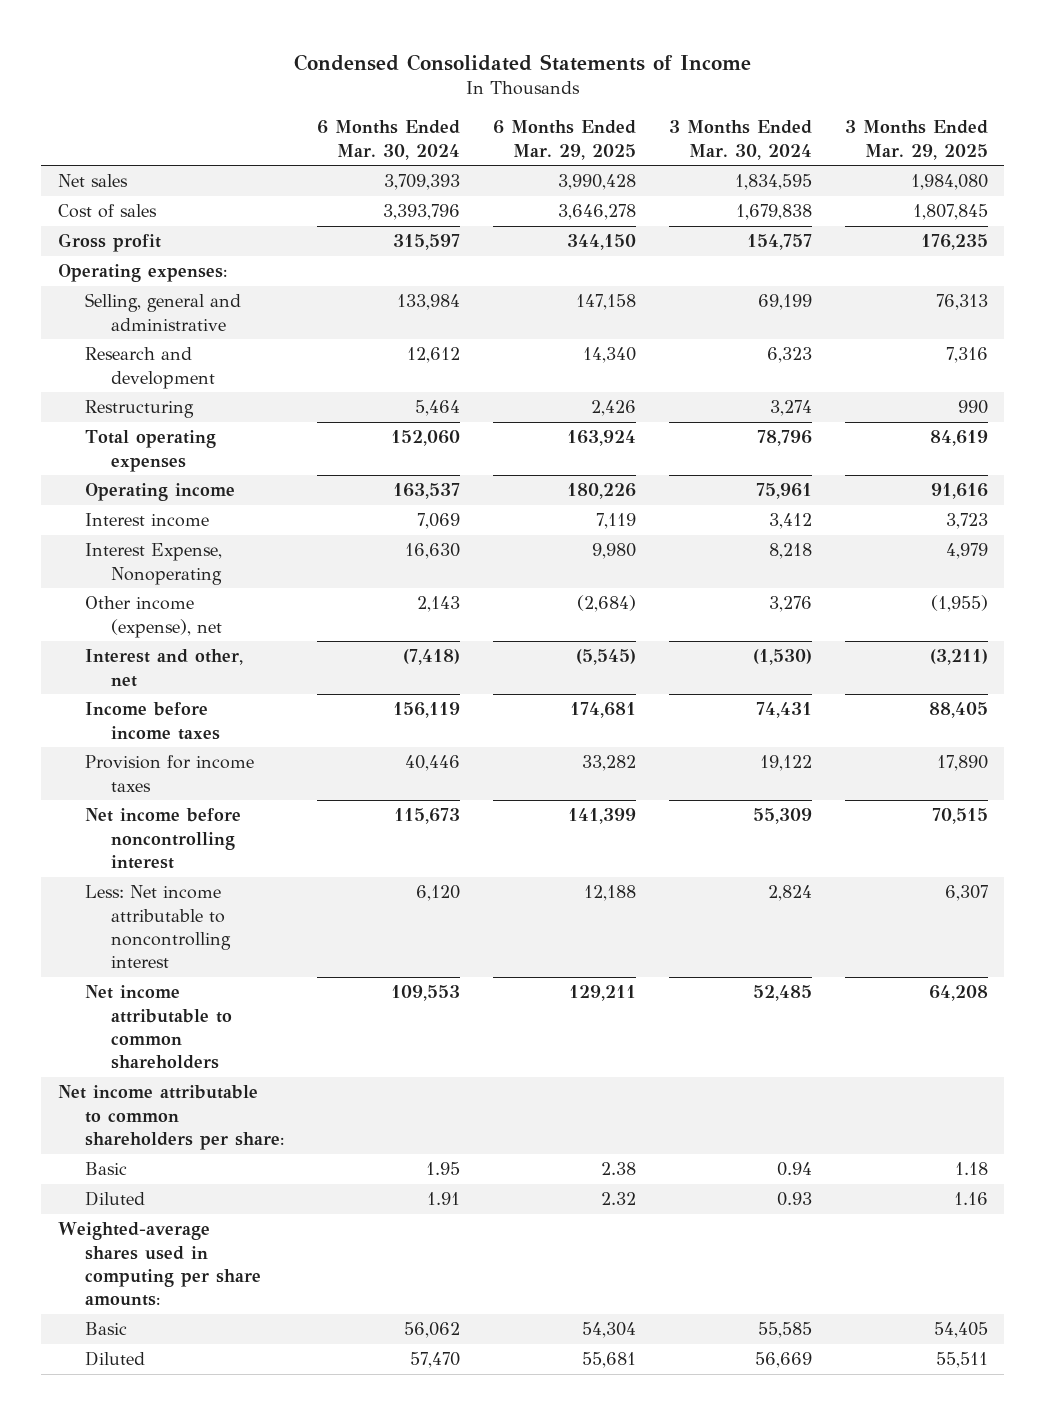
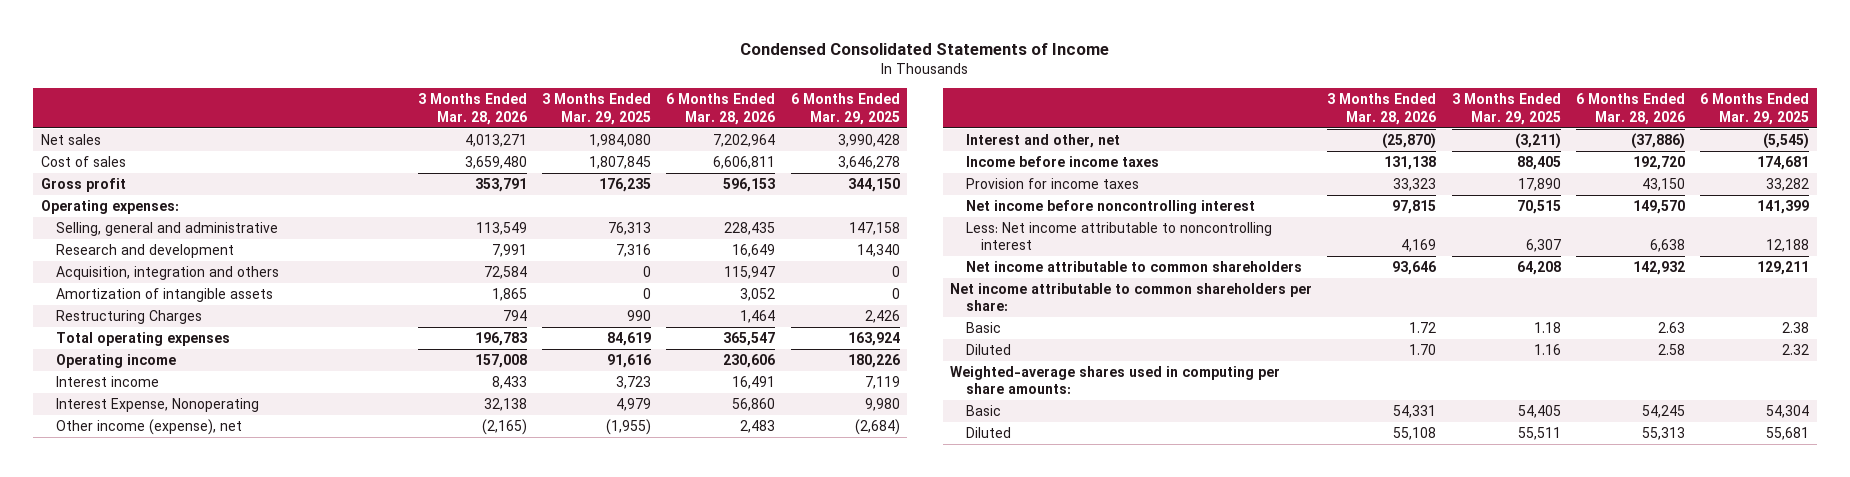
- | 6 Months Ended Mar. 30, 2024 | 6 Months Ended Mar. 29, 2025 | 3 Months Ended Mar. 30, 2024 | 3 Months Ended Mar. 29, 2025
+ | 3 Months Ended Mar. 28, 2026 | 3 Months Ended Mar. 29, 2025 | 6 Months Ended Mar. 28, 2026 | 6 Months Ended Mar. 29, 2025
- Restructuring | 5,464 | 2,426 | 3,274 | 990
+ Acquisition, integration and others | 72,584 | 0 | 115,947 | 0
+ Amortization of intangible assets | 1,865 | 0 | 3,052 | 0
+ Restructuring Charges | 794 | 990 | 1,464 | 2,426

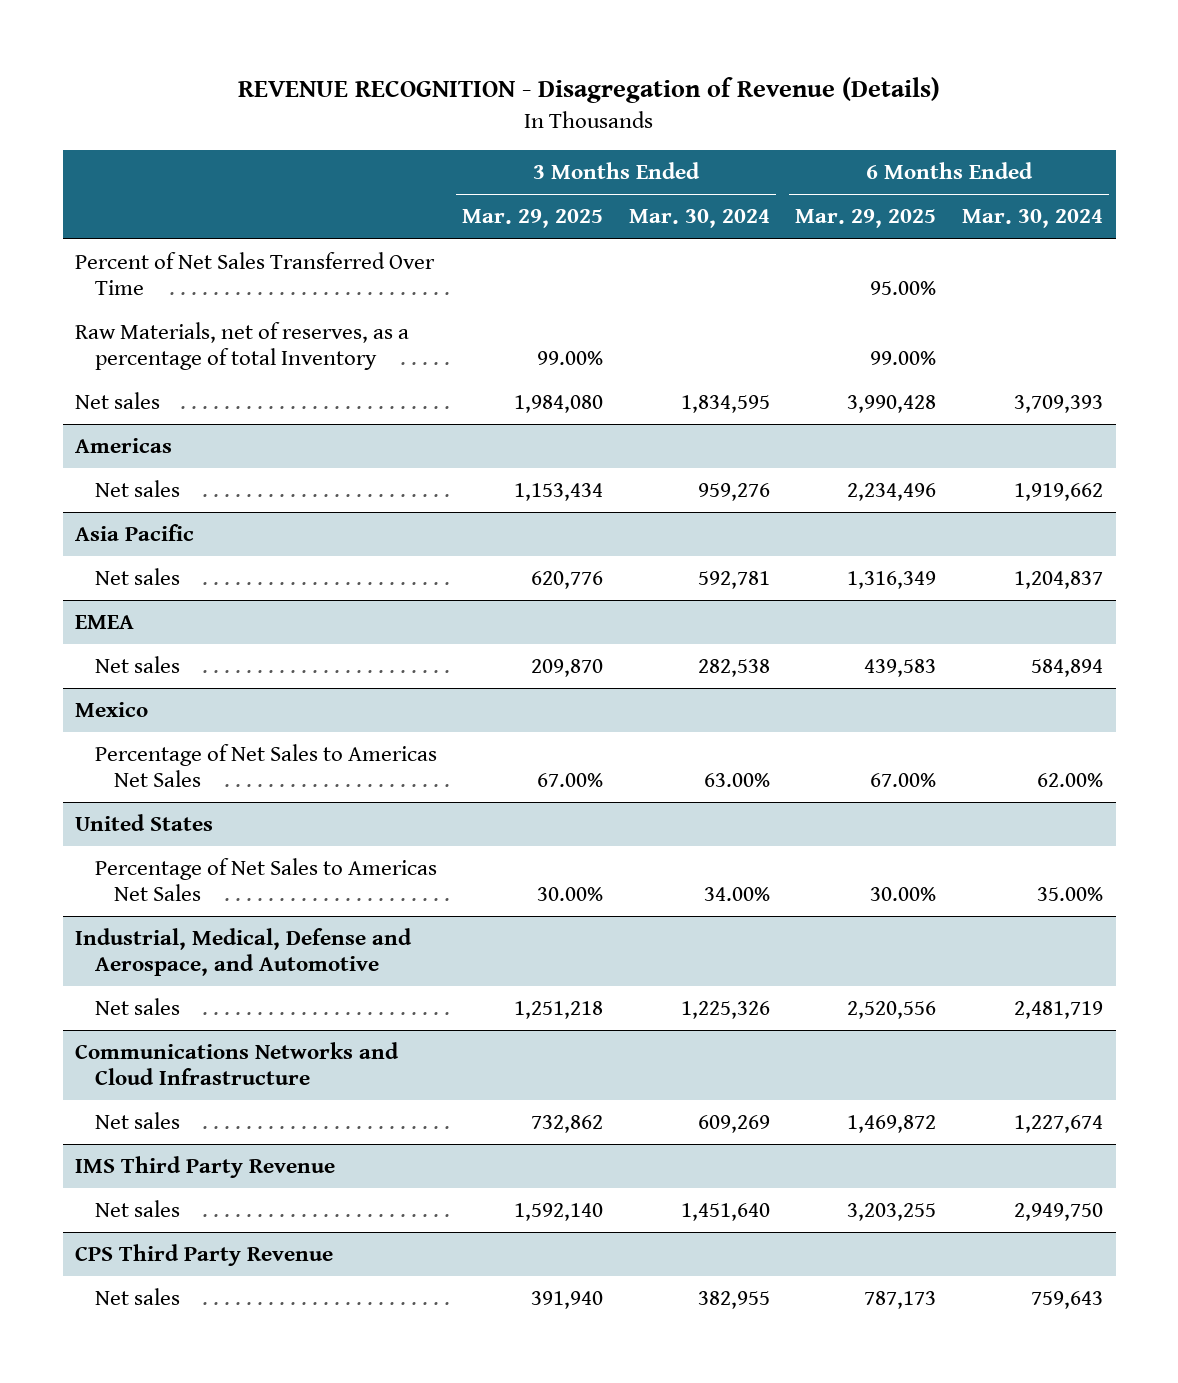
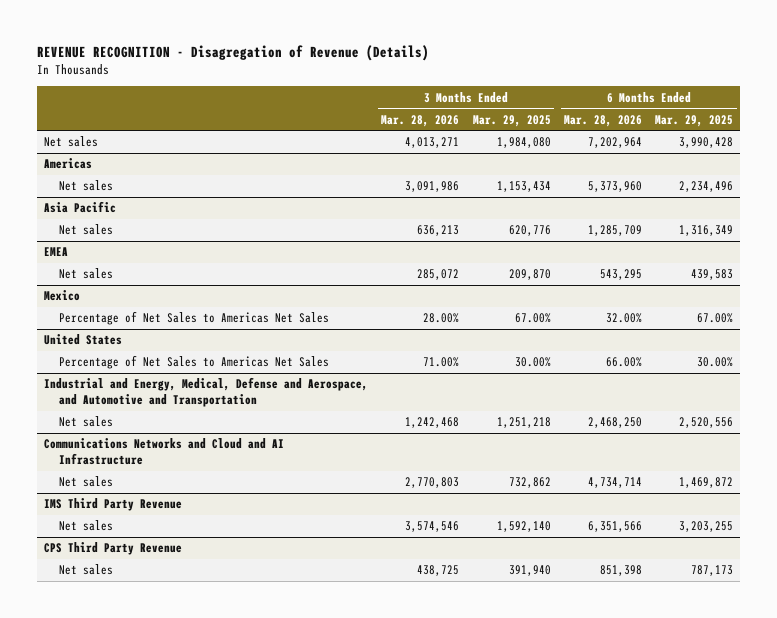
- | 3 Months Ended Mar. 29, 2025 | 3 Months Ended Mar. 30, 2024 | 6 Months Ended Mar. 29, 2025 | 6 Months Ended Mar. 30, 2024
+ | 3 Months Ended Mar. 28, 2026 | 3 Months Ended Mar. 29, 2025 | 6 Months Ended Mar. 28, 2026 | 6 Months Ended Mar. 29, 2025
- Percent of Net Sales Transferred Over Time | | | 95.00% |
- Raw Materials, net of reserves, as a percentage of total Inventory | 99.00% | | 99.00% |
- Industrial, Medical, Defense and Aerospace, and Automotive
+ Industrial and Energy, Medical, Defense and Aerospace, and Automotive and Transportation
- Communications Networks and Cloud Infrastructure
+ Communications Networks and Cloud and AI Infrastructure

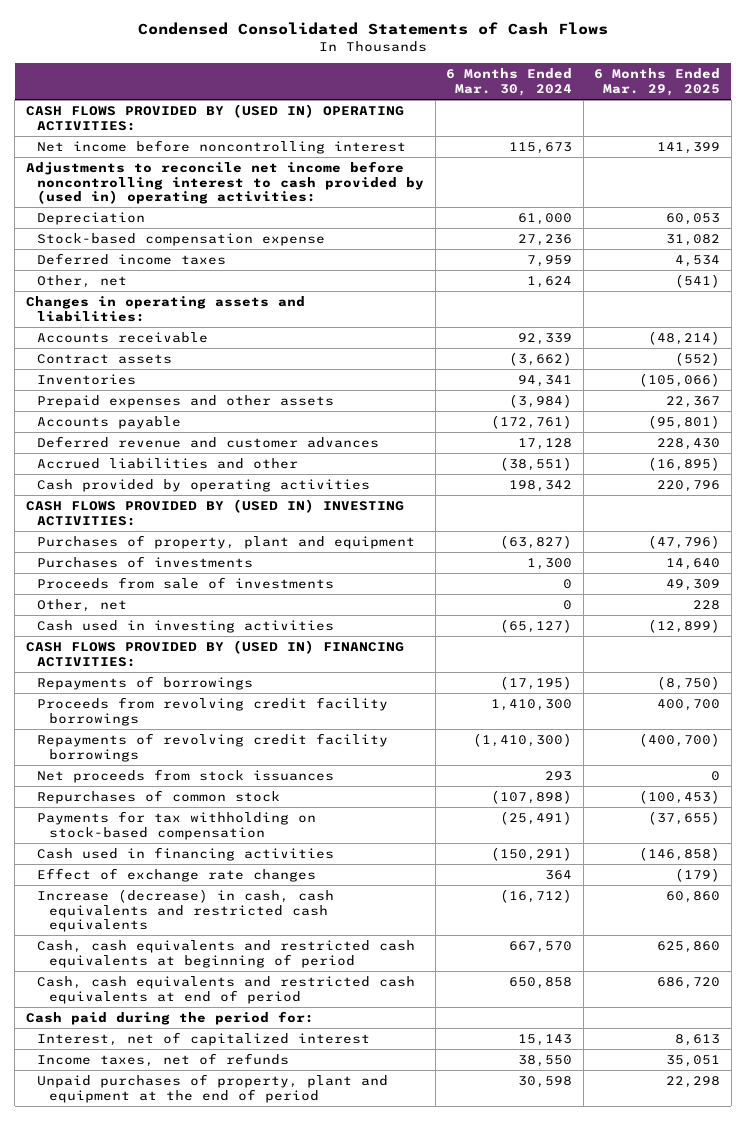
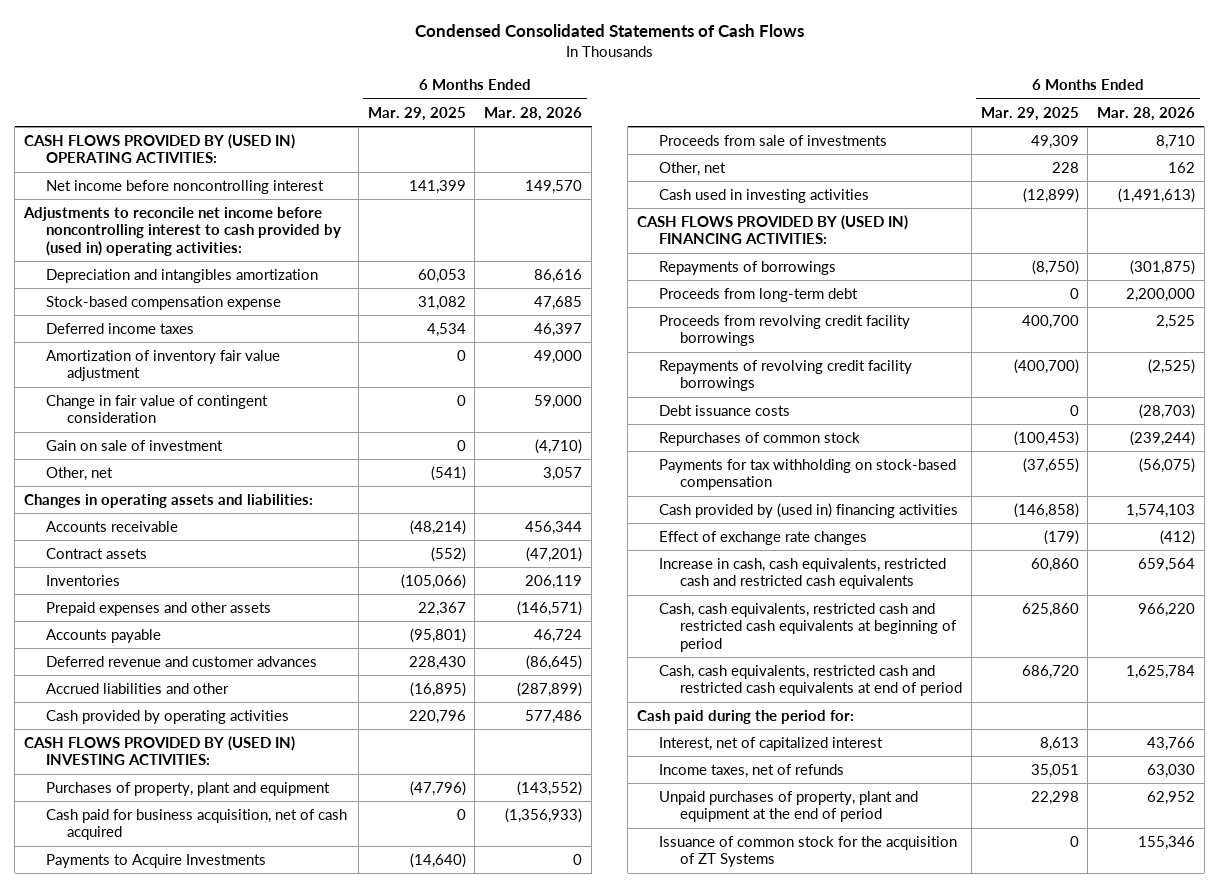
- | 6 Months Ended Mar. 30, 2024 | 6 Months Ended Mar. 29, 2025
+ | 6 Months Ended Mar. 29, 2025 | 6 Months Ended Mar. 28, 2026
- Depreciation | 61,000 | 60,053
+ Depreciation and intangibles amortization | 60,053 | 86,616
+ Amortization of inventory fair value adjustment | 0 | 49,000
+ Change in fair value of contingent consideration | 0 | 59,000
+ Gain on sale of investment | 0 | (4,710)
- Purchases of investments | 1,300 | 14,640
+ Cash paid for business acquisition, net of cash acquired | 0 | (1,356,933)
+ Payments to Acquire Investments | (14,640) | 0
+ Proceeds from long-term debt | 0 | 2,200,000
- Net proceeds from stock issuances | 293 | 0
+ Debt issuance costs | 0 | (28,703)
- Cash used in financing activities | (150,291) | (146,858)
+ Cash provided by (used in) financing activities | (146,858) | 1,574,103
- Increase (decrease) in cash, cash equivalents and restricted cash equivalents | (16,712) | 60,860
- Cash, cash equivalents and restricted cash equivalents at beginning of period | 667,570 | 625,860
- Cash, cash equivalents and restricted cash equivalents at end of period | 650,858 | 686,720
+ Increase in cash, cash equivalents, restricted cash and restricted cash equivalents | 60,860 | 659,564
+ Cash, cash equivalents, restricted cash and restricted cash equivalents at beginning of period | 625,860 | 966,220
+ Cash, cash equivalents, restricted cash and restricted cash equivalents at end of period | 686,720 | 1,625,784
+ Issuance of common stock for the acquisition of ZT Systems | 0 | 155,346

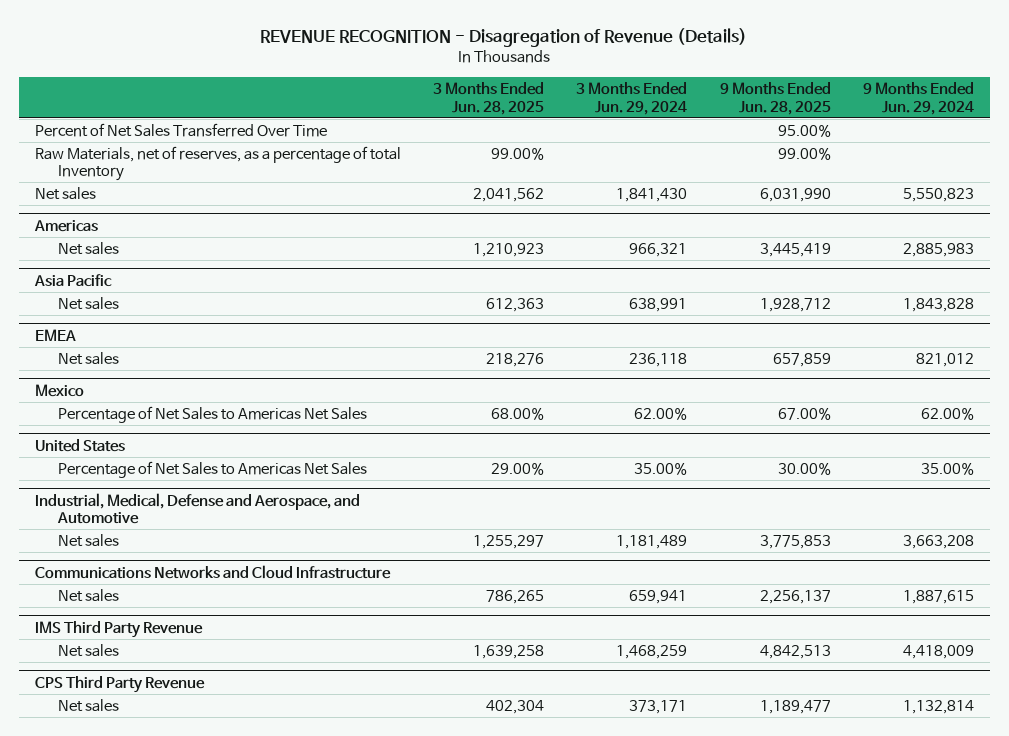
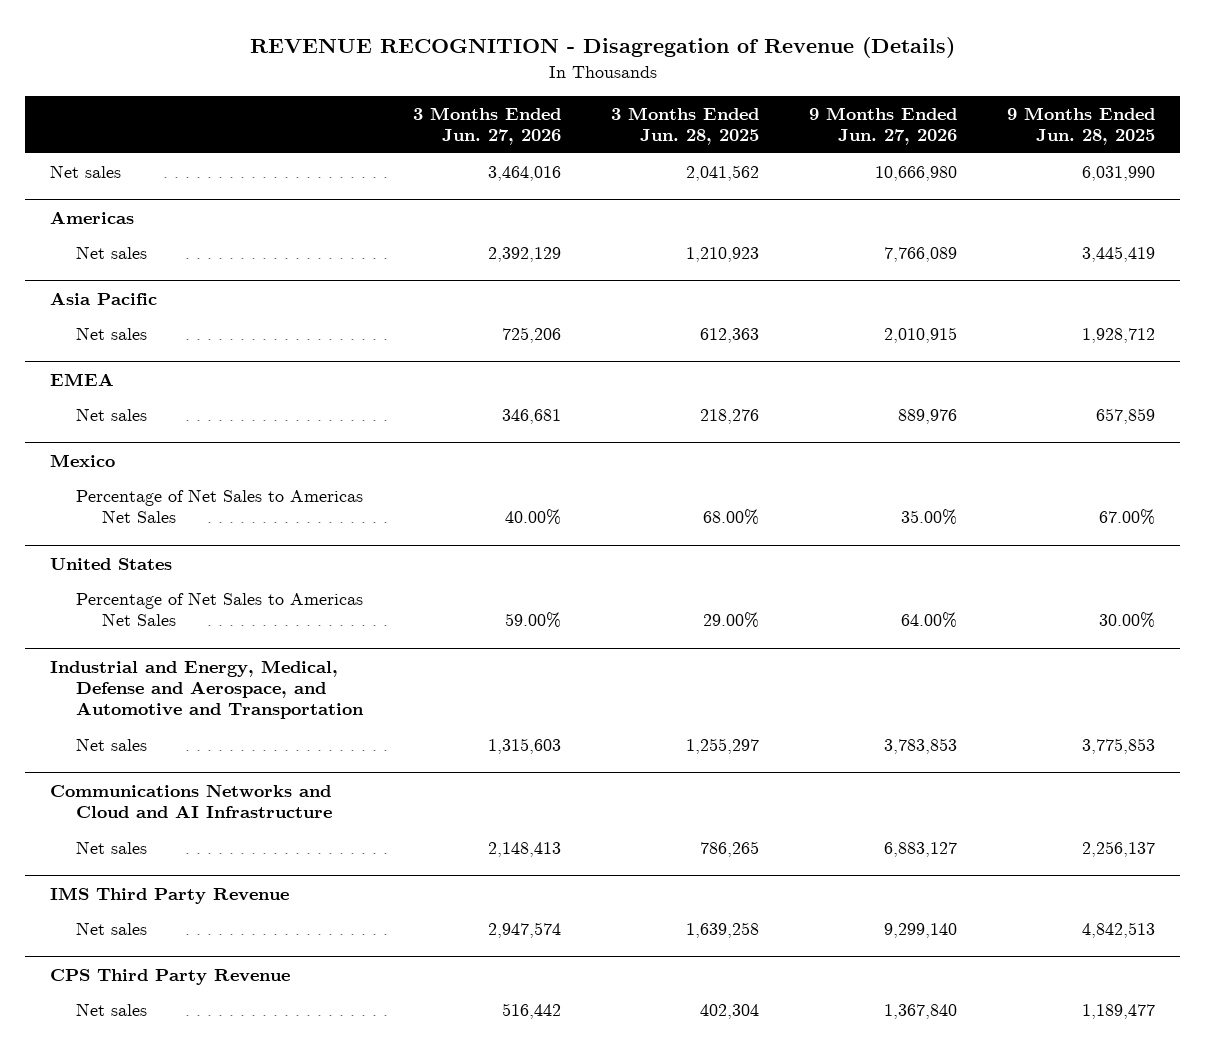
- | 3 Months Ended Jun. 28, 2025 | 3 Months Ended Jun. 29, 2024 | 9 Months Ended Jun. 28, 2025 | 9 Months Ended Jun. 29, 2024
+ | 3 Months Ended Jun. 27, 2026 | 3 Months Ended Jun. 28, 2025 | 9 Months Ended Jun. 27, 2026 | 9 Months Ended Jun. 28, 2025
- Percent of Net Sales Transferred Over Time | | | 95.00% |
- Raw Materials, net of reserves, as a percentage of total Inventory | 99.00% | | 99.00% |
- Industrial, Medical, Defense and Aerospace, and Automotive
+ Industrial and Energy, Medical, Defense and Aerospace, and Automotive and Transportation
- Communications Networks and Cloud Infrastructure
+ Communications Networks and Cloud and AI Infrastructure

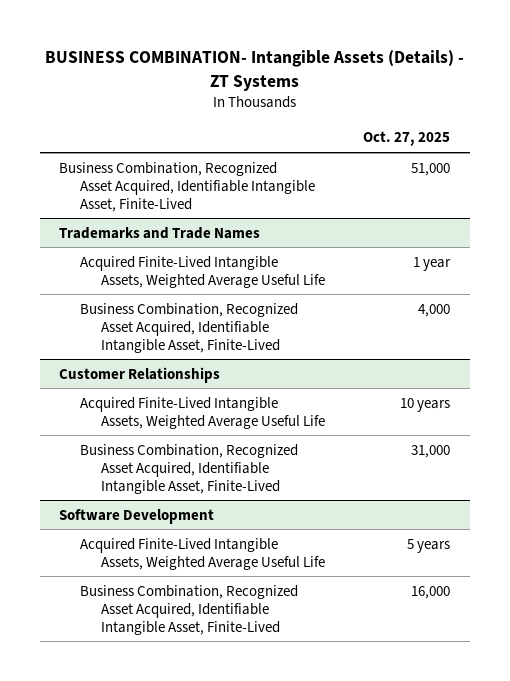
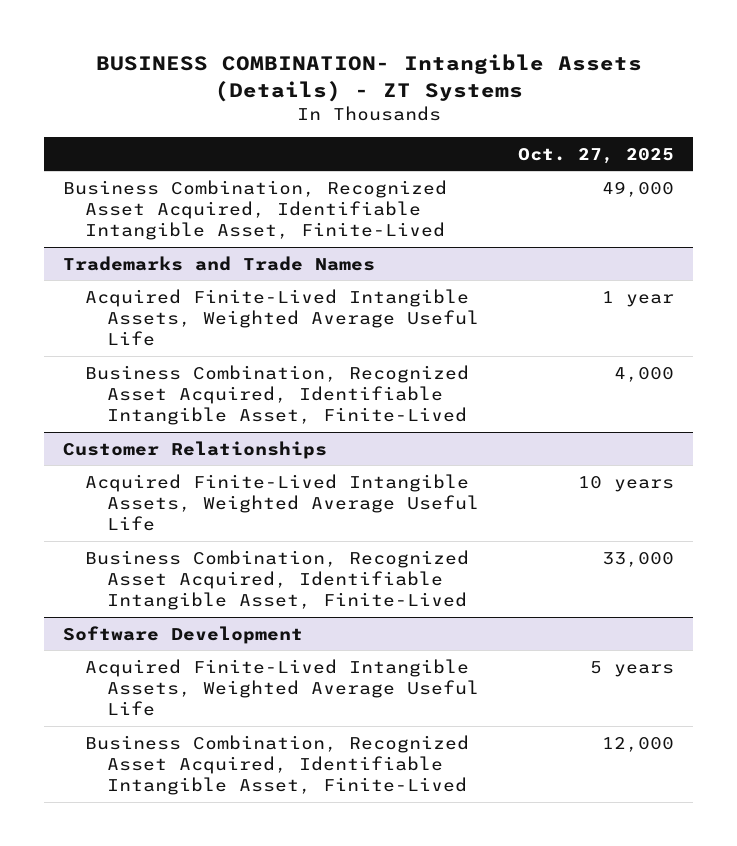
- Business Combination, Recognized Asset Acquired, Identifiable Intangible Asset, Finite-Lived | 51,000
+ Business Combination, Recognized Asset Acquired, Identifiable Intangible Asset, Finite-Lived | 49,000
@ Customer Relationships
- Business Combination, Recognized Asset Acquired, Identifiable Intangible Asset, Finite-Lived | 31,000
+ Business Combination, Recognized Asset Acquired, Identifiable Intangible Asset, Finite-Lived | 33,000
@ Software Development
- Business Combination, Recognized Asset Acquired, Identifiable Intangible Asset, Finite-Lived | 16,000
+ Business Combination, Recognized Asset Acquired, Identifiable Intangible Asset, Finite-Lived | 12,000

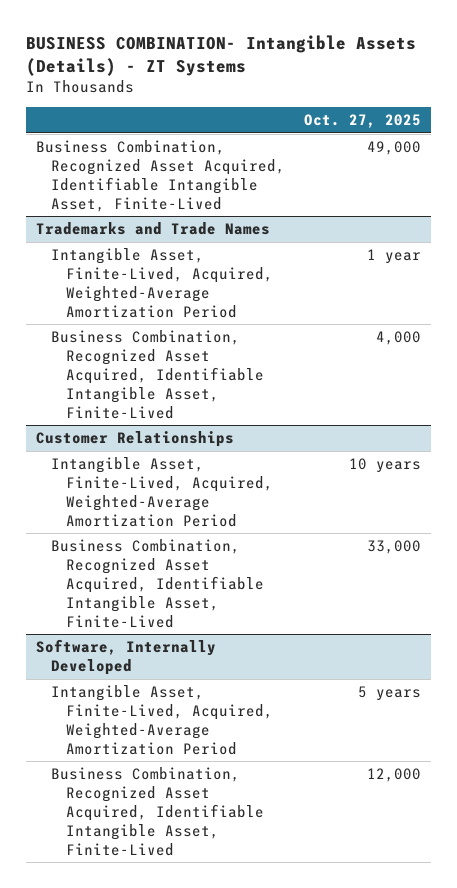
@ Trademarks and Trade Names
- Acquired Finite-Lived Intangible Assets, Weighted Average Useful Life | 1 year
+ Intangible Asset, Finite-Lived, Acquired, Weighted-Average Amortization Period | 1 year
@ Customer Relationships
- Acquired Finite-Lived Intangible Assets, Weighted Average Useful Life | 10 years
+ Intangible Asset, Finite-Lived, Acquired, Weighted-Average Amortization Period | 10 years
- Software Development
- Acquired Finite-Lived Intangible Assets, Weighted Average Useful Life | 5 years
+ Software, Internally Developed
+ Intangible Asset, Finite-Lived, Acquired, Weighted-Average Amortization Period | 5 years

